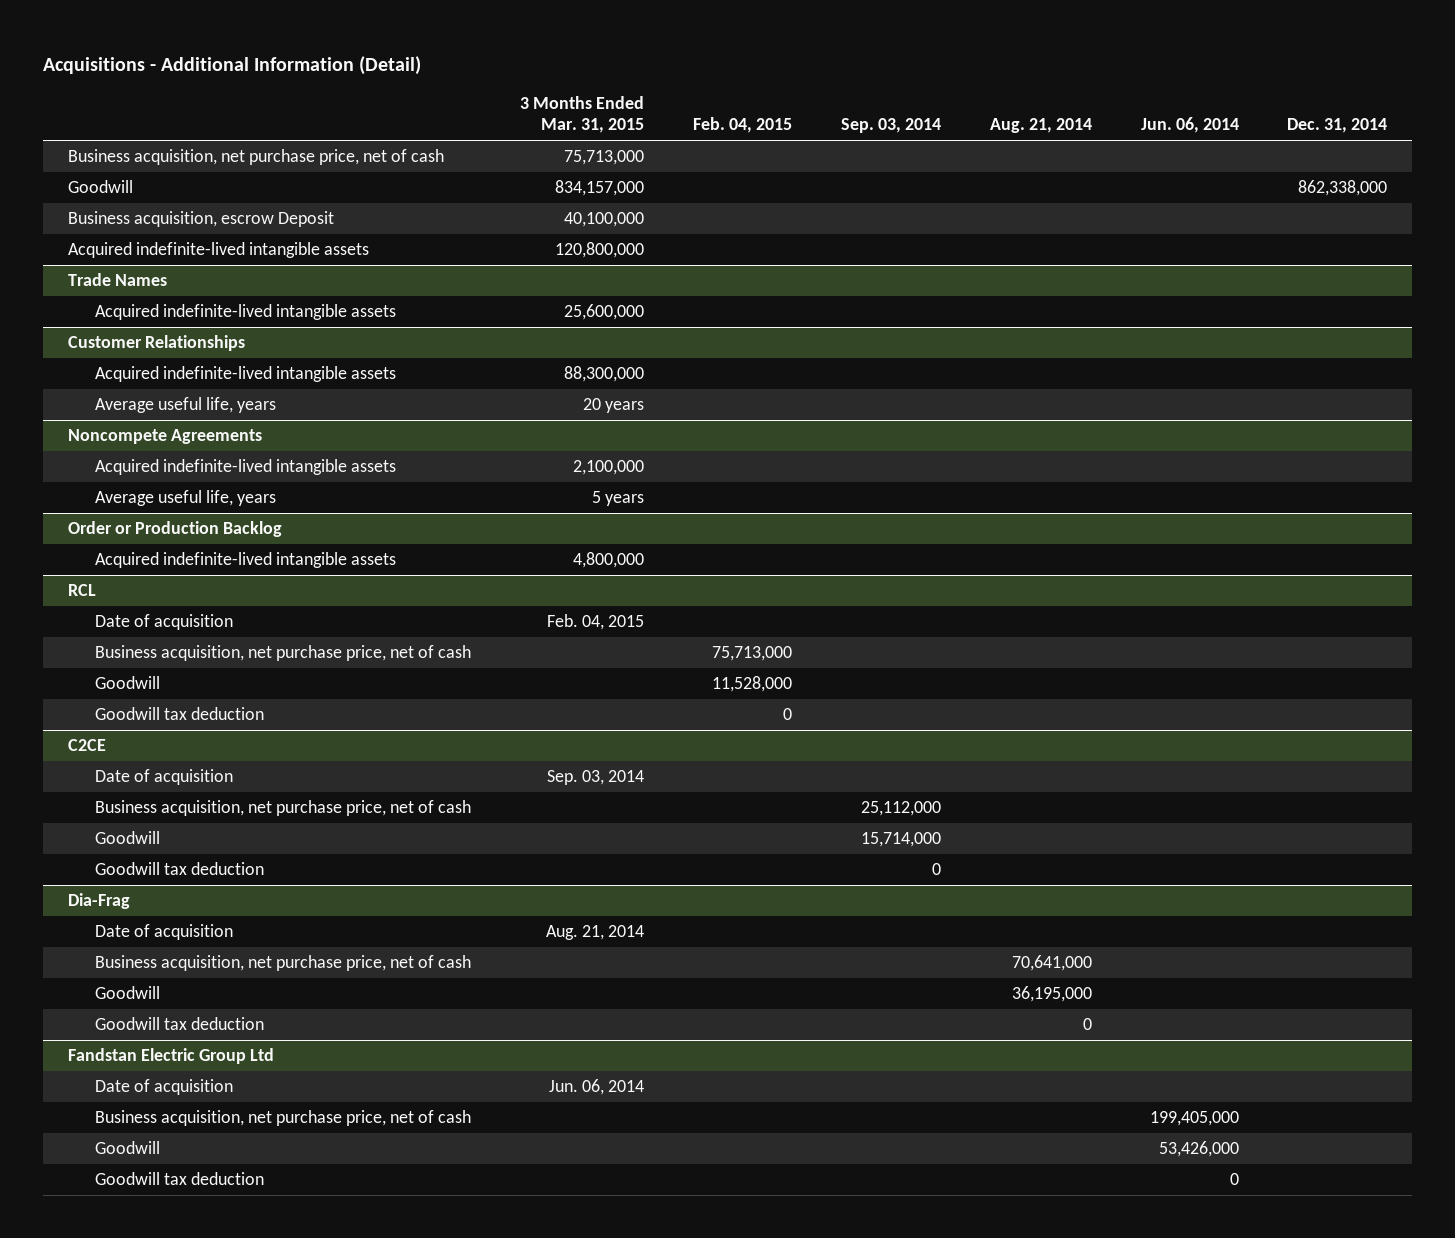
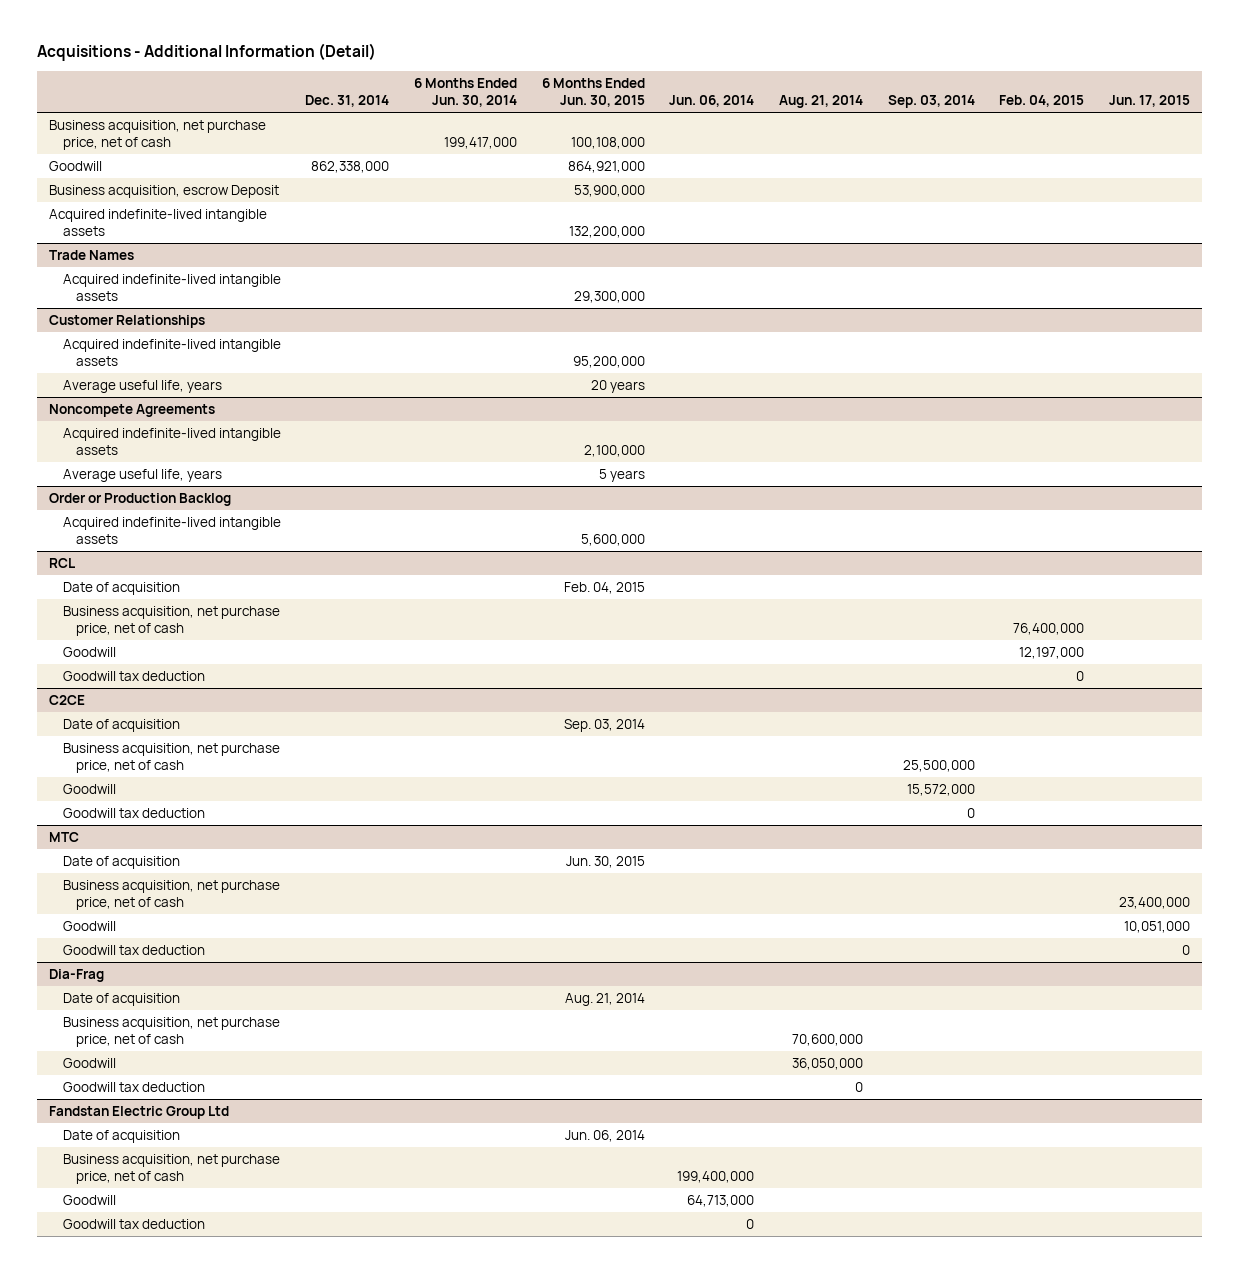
- | 3 Months Ended Mar. 31, 2015 | Feb. 04, 2015 | Sep. 03, 2014 | Aug. 21, 2014 | Jun. 06, 2014 | Dec. 31, 2014
+ | Dec. 31, 2014 | 6 Months Ended Jun. 30, 2014 | 6 Months Ended Jun. 30, 2015 | Jun. 06, 2014 | Aug. 21, 2014 | Sep. 03, 2014 | Feb. 04, 2015 | Jun. 17, 2015
@ RCL
- Business acquisition, net purchase price, net of cash | | 75,713,000 | | | |
- Goodwill | | 11,528,000 | | | |
+ Business acquisition, net purchase price, net of cash | | | | | | | 76,400,000 |
+ Goodwill | | | | | | | 12,197,000 |
@ C2CE
- Business acquisition, net purchase price, net of cash | | | 25,112,000 | | |
- Goodwill | | | 15,714,000 | | |
+ Business acquisition, net purchase price, net of cash | | | | | | 25,500,000 | |
+ Goodwill | | | | | | 15,572,000 | |
+ MTC
+ Date of acquisition | | | Jun. 30, 2015 | | | | |
+ Business acquisition, net purchase price, net of cash | | | | | | | | 23,400,000
+ Goodwill | | | | | | | | 10,051,000
+ Goodwill tax deduction | | | | | | | | 0
@ Dia-Frag
- Business acquisition, net purchase price, net of cash | | | | 70,641,000 | |
- Goodwill | | | | 36,195,000 | |
+ Business acquisition, net purchase price, net of cash | | | | | 70,600,000 | | |
+ Goodwill | | | | | 36,050,000 | | |
@ Fandstan Electric Group Ltd
- Business acquisition, net purchase price, net of cash | | | | | 199,405,000 |
- Goodwill | | | | | 53,426,000 |
+ Business acquisition, net purchase price, net of cash | | | | 199,400,000 | | | |
+ Goodwill | | | | 64,713,000 | | | |

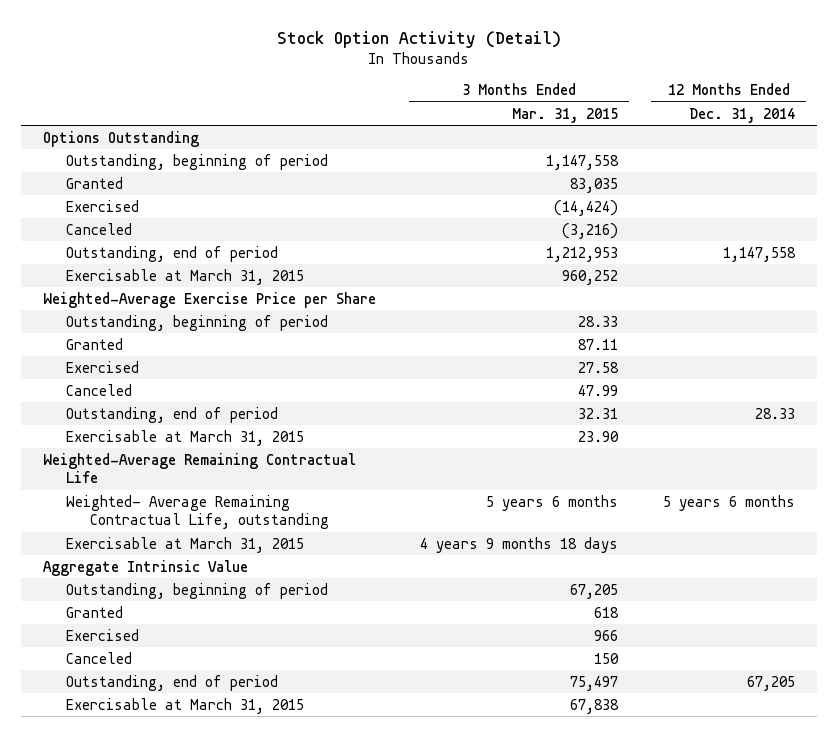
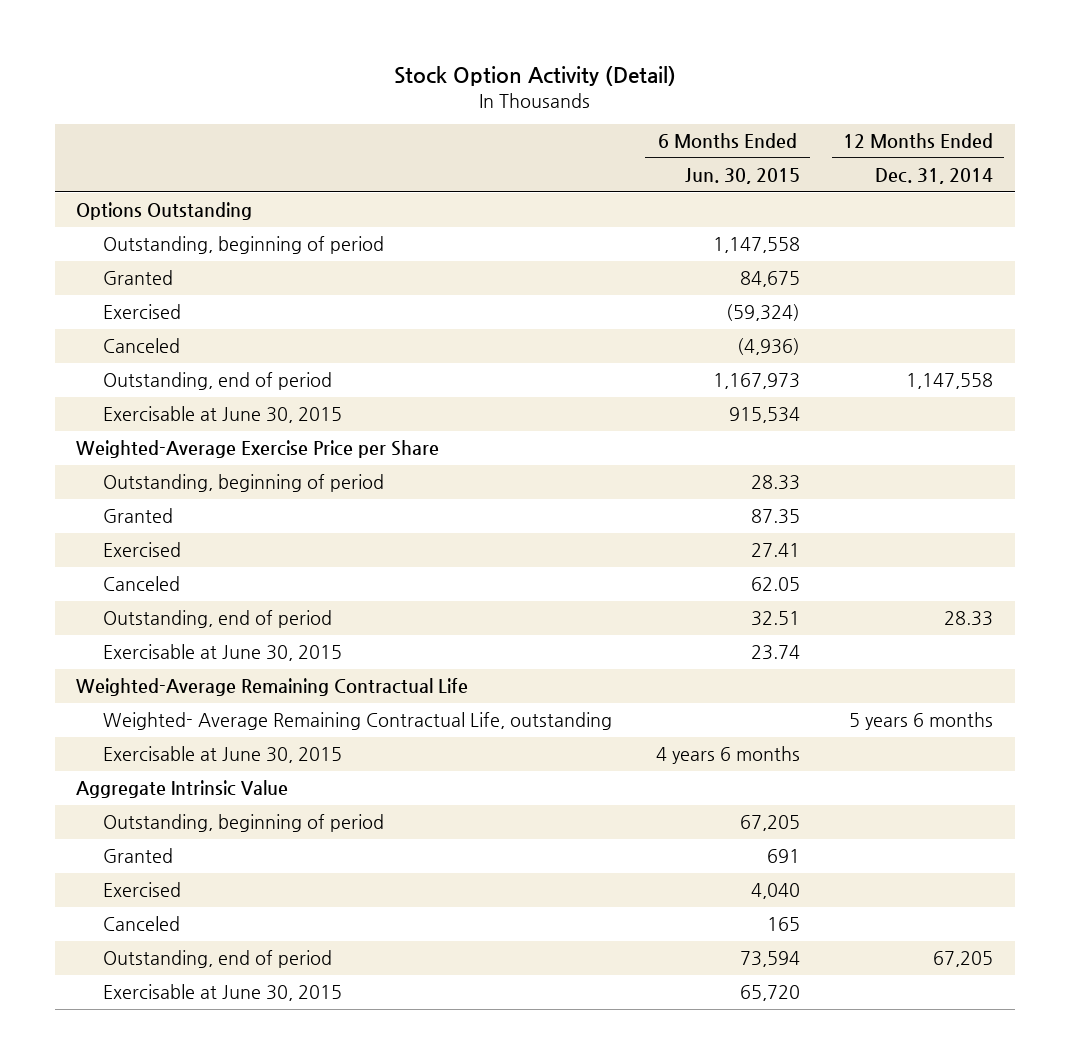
- | 3 Months Ended Mar. 31, 2015 | 12 Months Ended Dec. 31, 2014
+ | 6 Months Ended Jun. 30, 2015 | 12 Months Ended Dec. 31, 2014
- Exercisable at March 31, 2015 | 960,252 |
+ Exercisable at June 30, 2015 | 915,534 |
- Exercisable at March 31, 2015 | 23.90 |
+ Exercisable at June 30, 2015 | 23.74 |
- Exercisable at March 31, 2015 | 4 years 9 months 18 days |
+ Exercisable at June 30, 2015 | 4 years 6 months |
- Exercisable at March 31, 2015 | 67,838 |
+ Exercisable at June 30, 2015 | 65,720 |

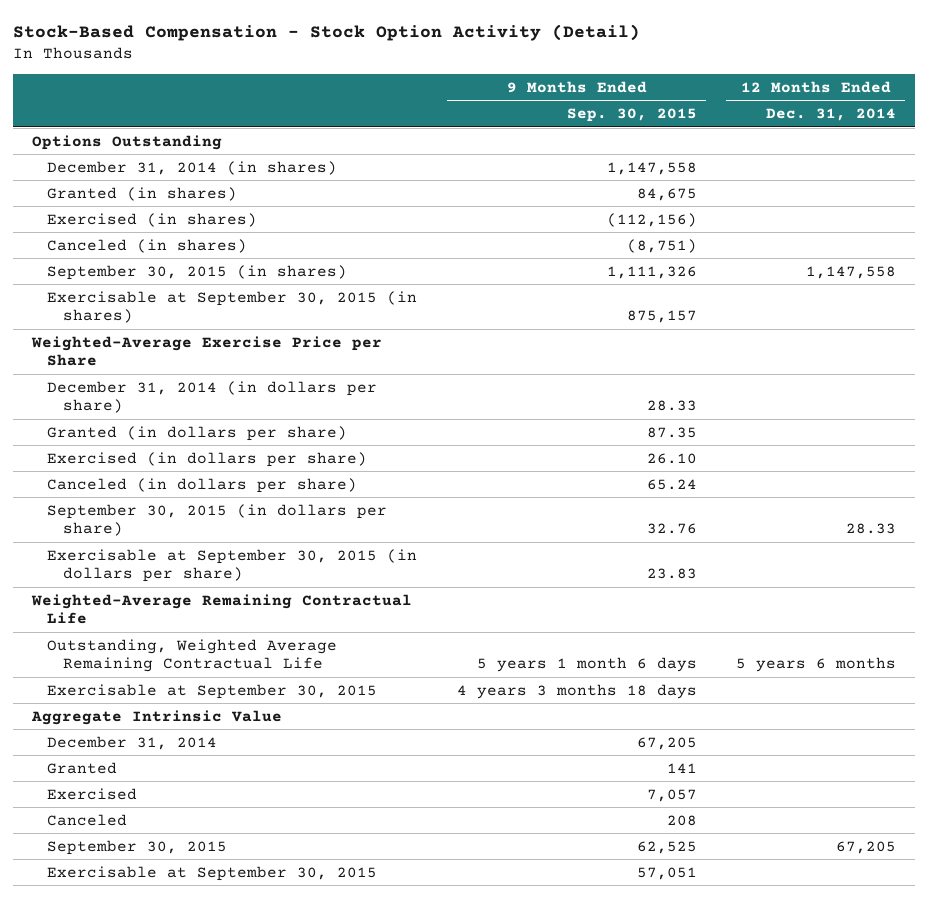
- Stock Option Activity (Detail)
+ Stock-Based Compensation - Stock Option Activity (Detail)
- | 6 Months Ended Jun. 30, 2015 | 12 Months Ended Dec. 31, 2014
+ | 9 Months Ended Sep. 30, 2015 | 12 Months Ended Dec. 31, 2014
- Outstanding, beginning of period | 1,147,558 |
- Granted | 84,675 |
- Exercised | (59,324) |
- Canceled | (4,936) |
- Outstanding, end of period | 1,167,973 | 1,147,558
- Exercisable at June 30, 2015 | 915,534 |
+ December 31, 2014 (in shares) | 1,147,558 |
+ Granted (in shares) | 84,675 |
+ Exercised (in shares) | (112,156) |
+ Canceled (in shares) | (8,751) |
+ September 30, 2015 (in shares) | 1,111,326 | 1,147,558
+ Exercisable at September 30, 2015 (in shares) | 875,157 |
- Outstanding, beginning of period | 28.33 |
- Granted | 87.35 |
- Exercised | 27.41 |
- Canceled | 62.05 |
- Outstanding, end of period | 32.51 | 28.33
- Exercisable at June 30, 2015 | 23.74 |
+ December 31, 2014 (in dollars per share) | 28.33 |
+ Granted (in dollars per share) | 87.35 |
+ Exercised (in dollars per share) | 26.10 |
+ Canceled (in dollars per share) | 65.24 |
+ September 30, 2015 (in dollars per share) | 32.76 | 28.33
+ Exercisable at September 30, 2015 (in dollars per share) | 23.83 |
- Weighted- Average Remaining Contractual Life, outstanding | | 5 years 6 months
- Exercisable at June 30, 2015 | 4 years 6 months |
+ Outstanding, Weighted Average Remaining Contractual Life | 5 years 1 month 6 days | 5 years 6 months
+ Exercisable at September 30, 2015 | 4 years 3 months 18 days |
- Outstanding, beginning of period | 67,205 |
+ December 31, 2014 | 67,205 |
- Outstanding, end of period | 73,594 | 67,205
- Exercisable at June 30, 2015 | 65,720 |
+ September 30, 2015 | 62,525 | 67,205
+ Exercisable at September 30, 2015 | 57,051 |

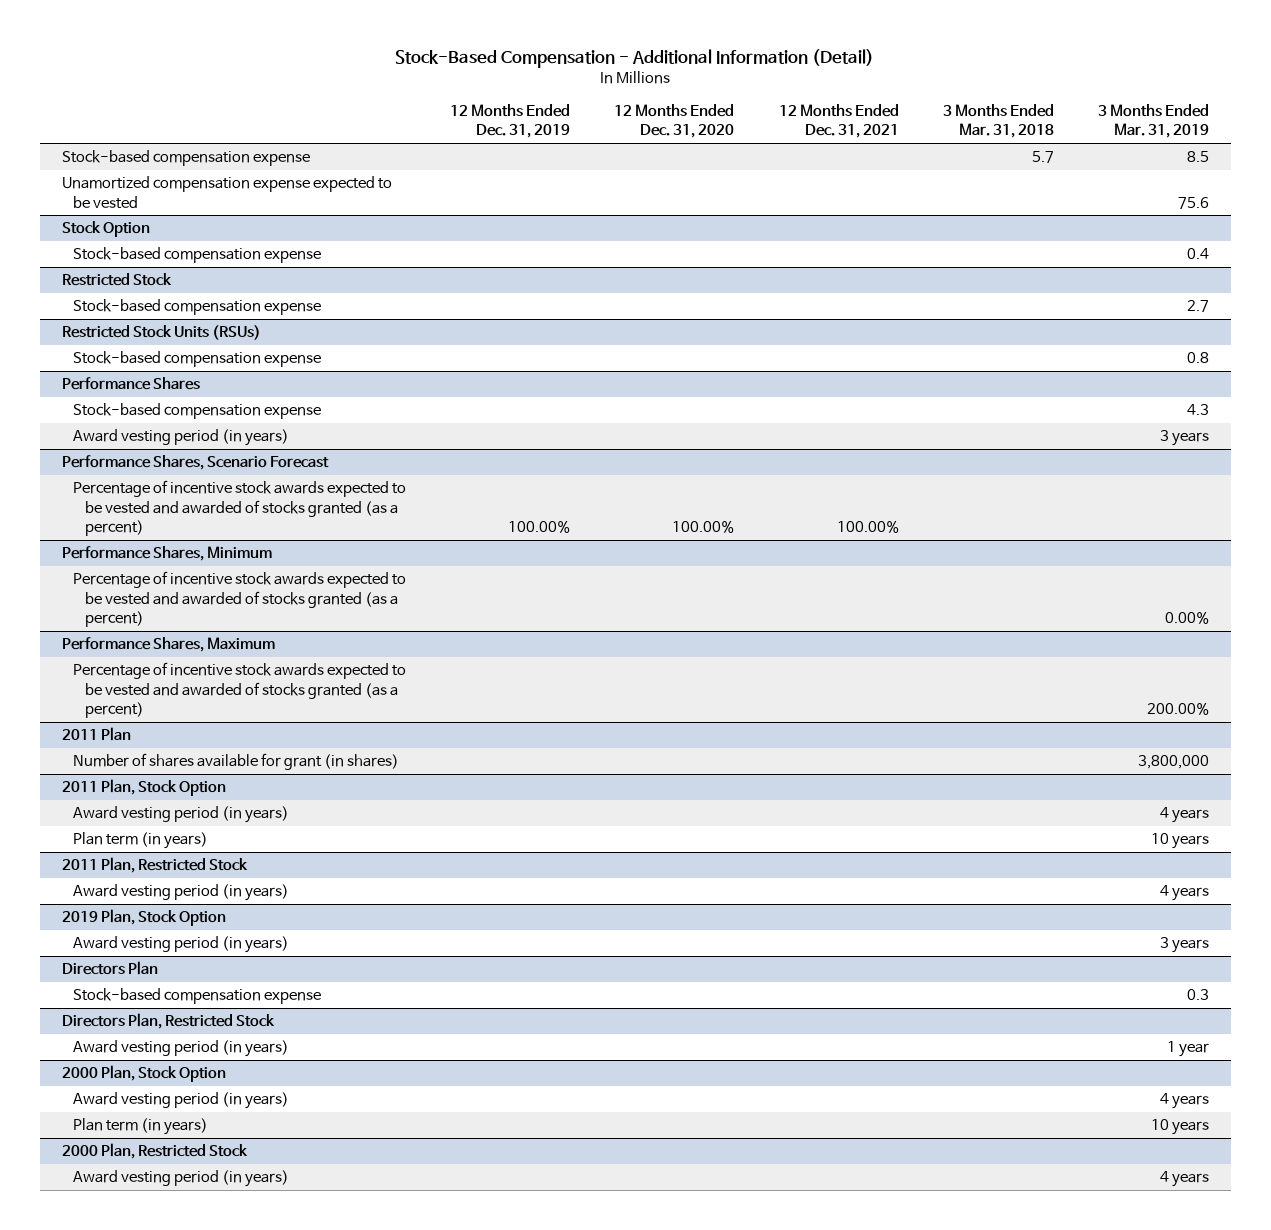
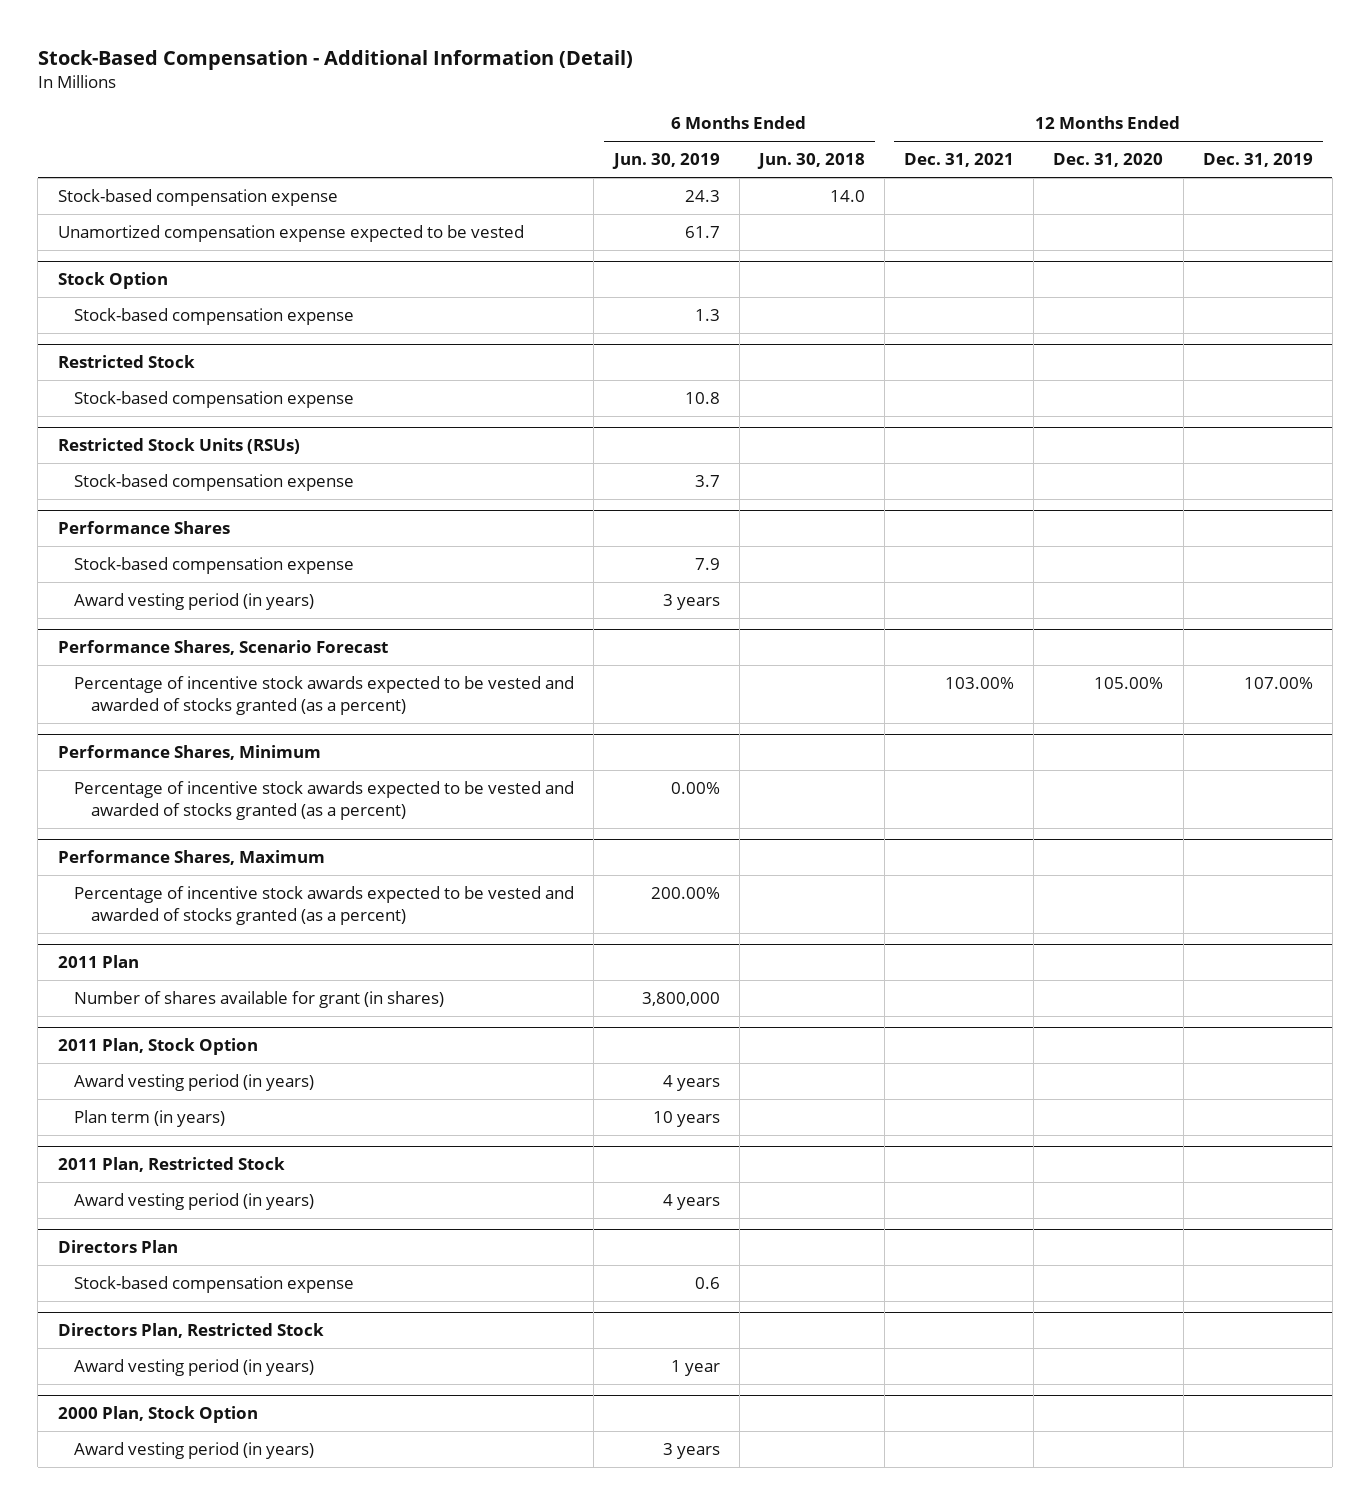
- | 12 Months Ended Dec. 31, 2019 | 12 Months Ended Dec. 31, 2020 | 12 Months Ended Dec. 31, 2021 | 3 Months Ended Mar. 31, 2018 | 3 Months Ended Mar. 31, 2019
+ | 6 Months Ended Jun. 30, 2019 | 6 Months Ended Jun. 30, 2018 | 12 Months Ended Dec. 31, 2021 | 12 Months Ended Dec. 31, 2020 | 12 Months Ended Dec. 31, 2019
@ Performance Shares, Scenario Forecast
- Percentage of incentive stock awards expected to be vested and awarded of stocks granted (as a percent) | 100.00% | 100.00% | 100.00% | |
+ Percentage of incentive stock awards expected to be vested and awarded of stocks granted (as a percent) | | | 103.00% | 105.00% | 107.00%
- 2019 Plan, Stock Option
- Award vesting period (in years) | | | | | 3 years
@ 2000 Plan, Stock Option
- Plan term (in years) | | | | | 10 years
- 2000 Plan, Restricted Stock
- Award vesting period (in years) | | | | | 4 years

